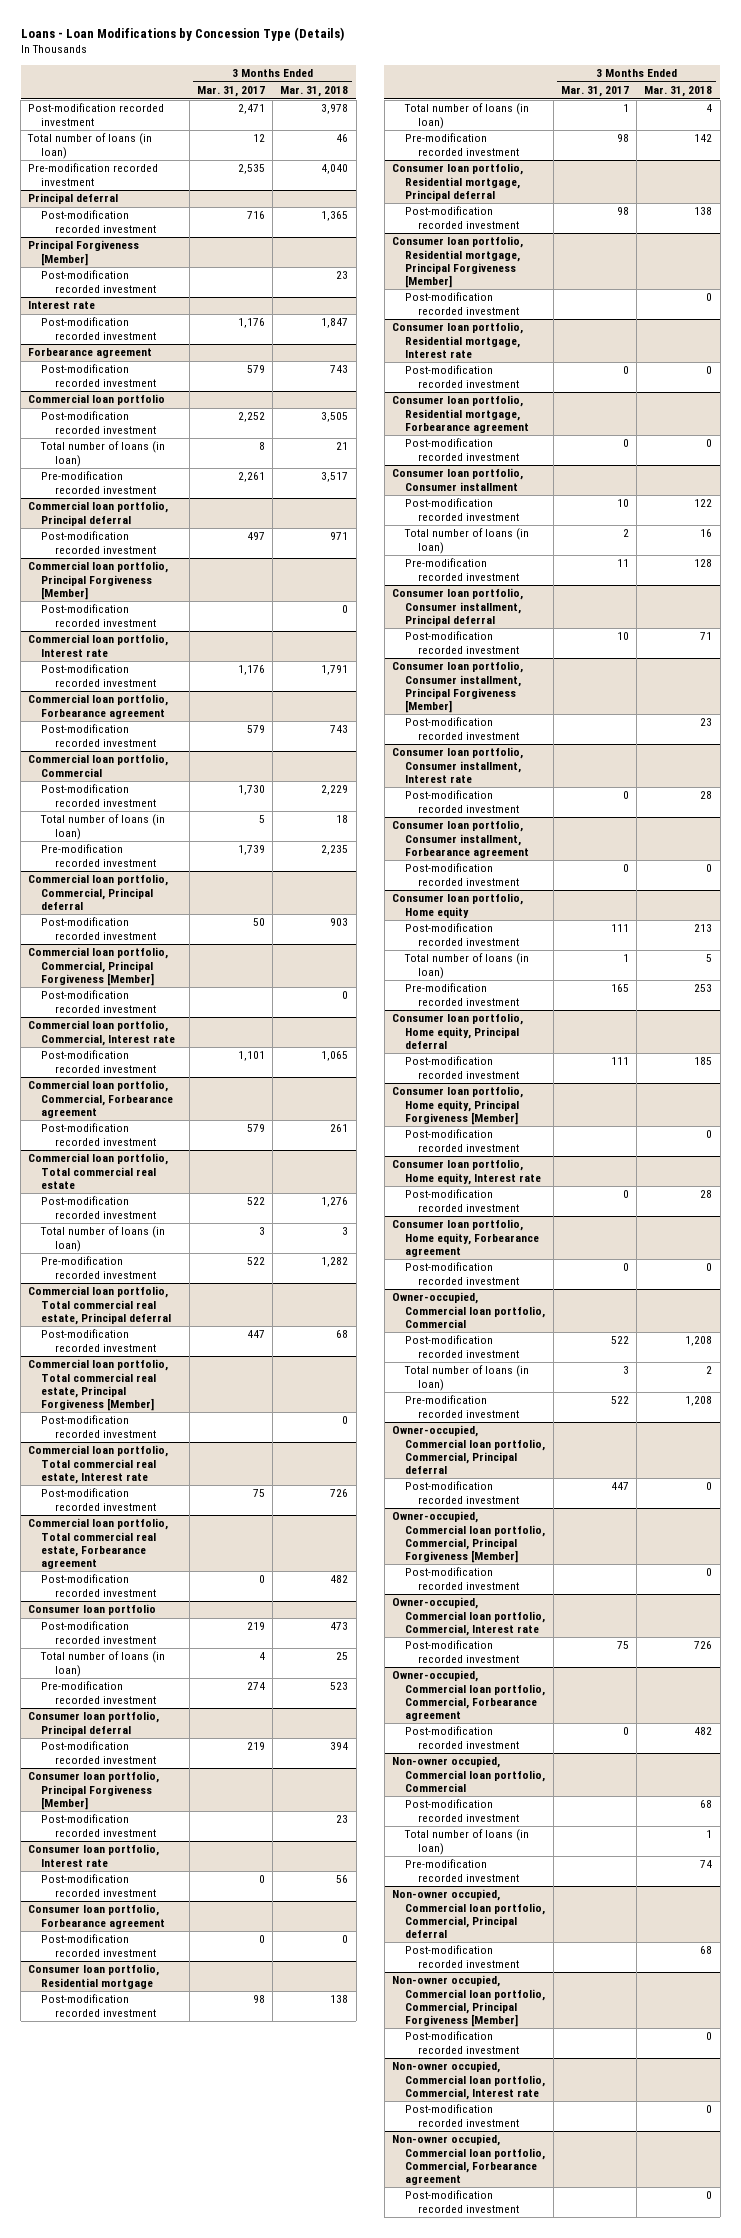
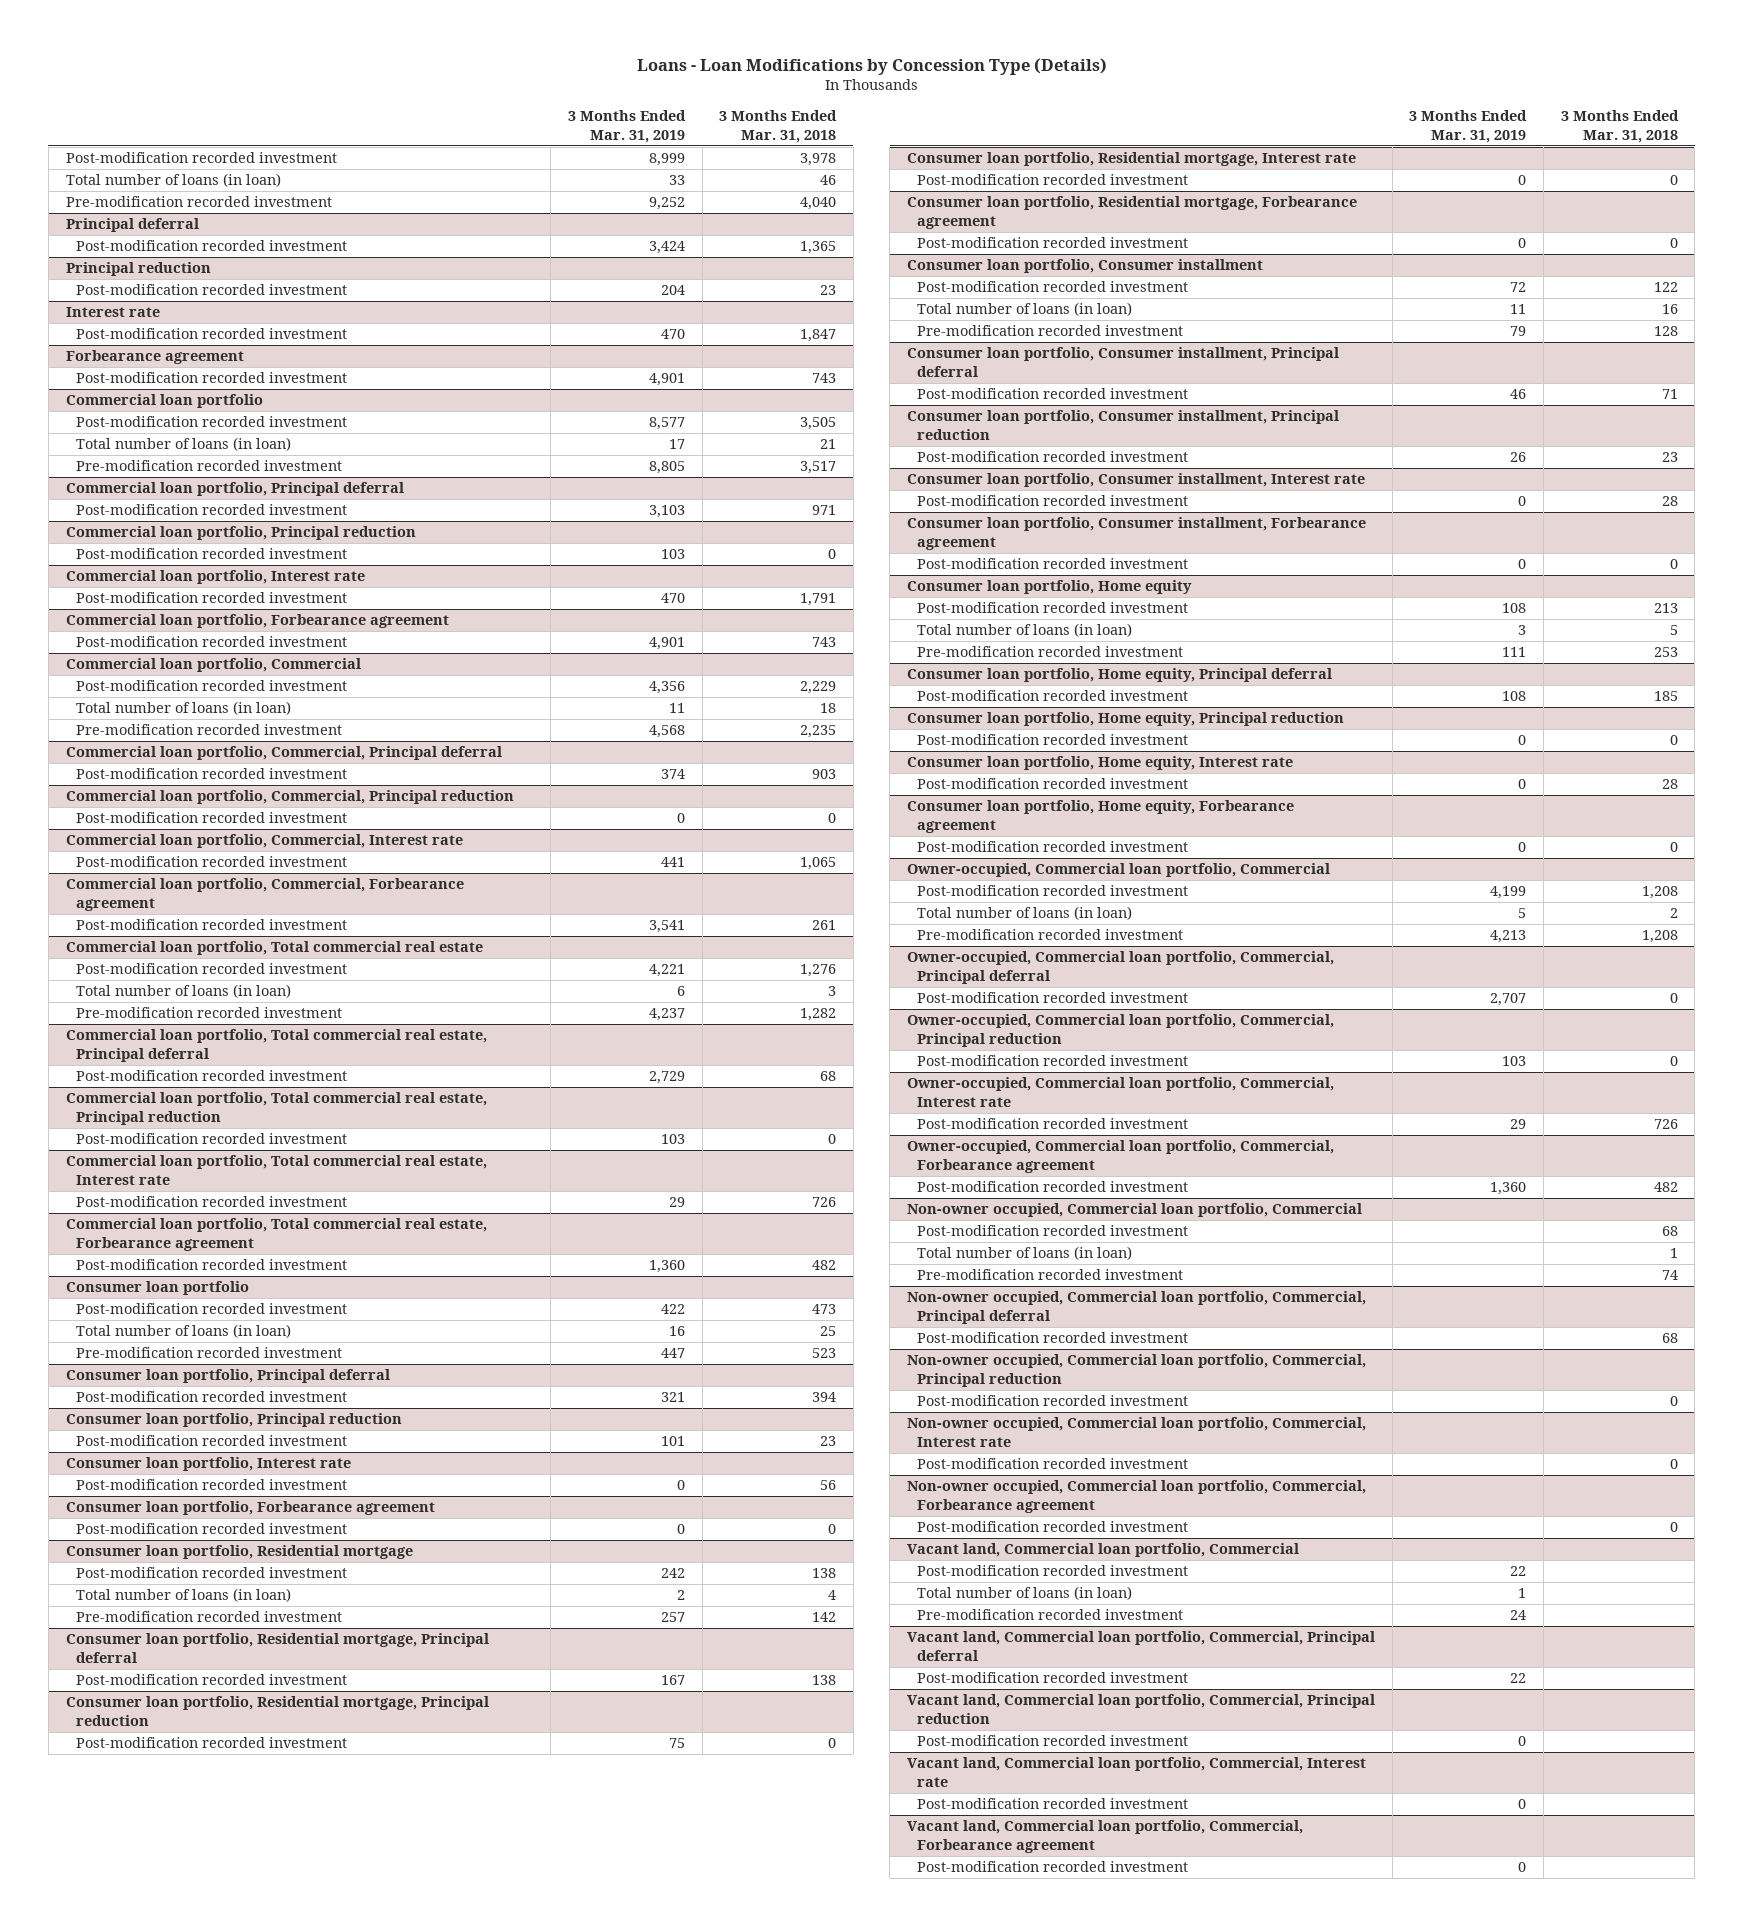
- | 3 Months Ended Mar. 31, 2017 | 3 Months Ended Mar. 31, 2018
+ | 3 Months Ended Mar. 31, 2019 | 3 Months Ended Mar. 31, 2018
- Principal Forgiveness [Member]
+ Principal reduction
- Commercial loan portfolio, Principal Forgiveness [Member]
+ Commercial loan portfolio, Principal reduction
- Commercial loan portfolio, Commercial, Principal Forgiveness [Member]
+ Commercial loan portfolio, Commercial, Principal reduction
- Commercial loan portfolio, Total commercial real estate, Principal Forgiveness [Member]
+ Commercial loan portfolio, Total commercial real estate, Principal reduction
- Consumer loan portfolio, Principal Forgiveness [Member]
+ Consumer loan portfolio, Principal reduction
- Consumer loan portfolio, Residential mortgage, Principal Forgiveness [Member]
+ Consumer loan portfolio, Residential mortgage, Principal reduction
- Consumer loan portfolio, Consumer installment, Principal Forgiveness [Member]
+ Consumer loan portfolio, Consumer installment, Principal reduction
- Consumer loan portfolio, Home equity, Principal Forgiveness [Member]
+ Consumer loan portfolio, Home equity, Principal reduction
- Owner-occupied, Commercial loan portfolio, Commercial, Principal Forgiveness [Member]
+ Owner-occupied, Commercial loan portfolio, Commercial, Principal reduction
- Non-owner occupied, Commercial loan portfolio, Commercial, Principal Forgiveness [Member]
+ Non-owner occupied, Commercial loan portfolio, Commercial, Principal reduction
+ Vacant land, Commercial loan portfolio, Commercial
+ Post-modification recorded investment | 22 |
+ Total number of loans (in loan) | 1 |
+ Pre-modification recorded investment | 24 |
+ Vacant land, Commercial loan portfolio, Commercial, Principal deferral
+ Post-modification recorded investment | 22 |
+ Vacant land, Commercial loan portfolio, Commercial, Principal reduction
+ Post-modification recorded investment | 0 |
+ Vacant land, Commercial loan portfolio, Commercial, Interest rate
+ Post-modification recorded investment | 0 |
+ Vacant land, Commercial loan portfolio, Commercial, Forbearance agreement
+ Post-modification recorded investment | 0 |

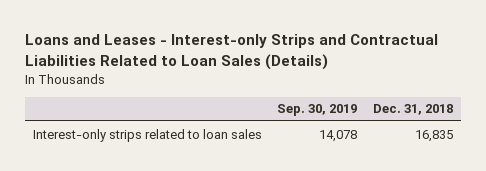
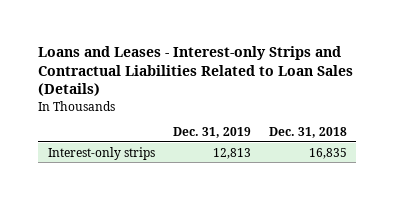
- | Sep. 30, 2019 | Dec. 31, 2018
+ | Dec. 31, 2019 | Dec. 31, 2018
- Interest-only strips related to loan sales | 14,078 | 16,835
+ Interest-only strips | 12,813 | 16,835

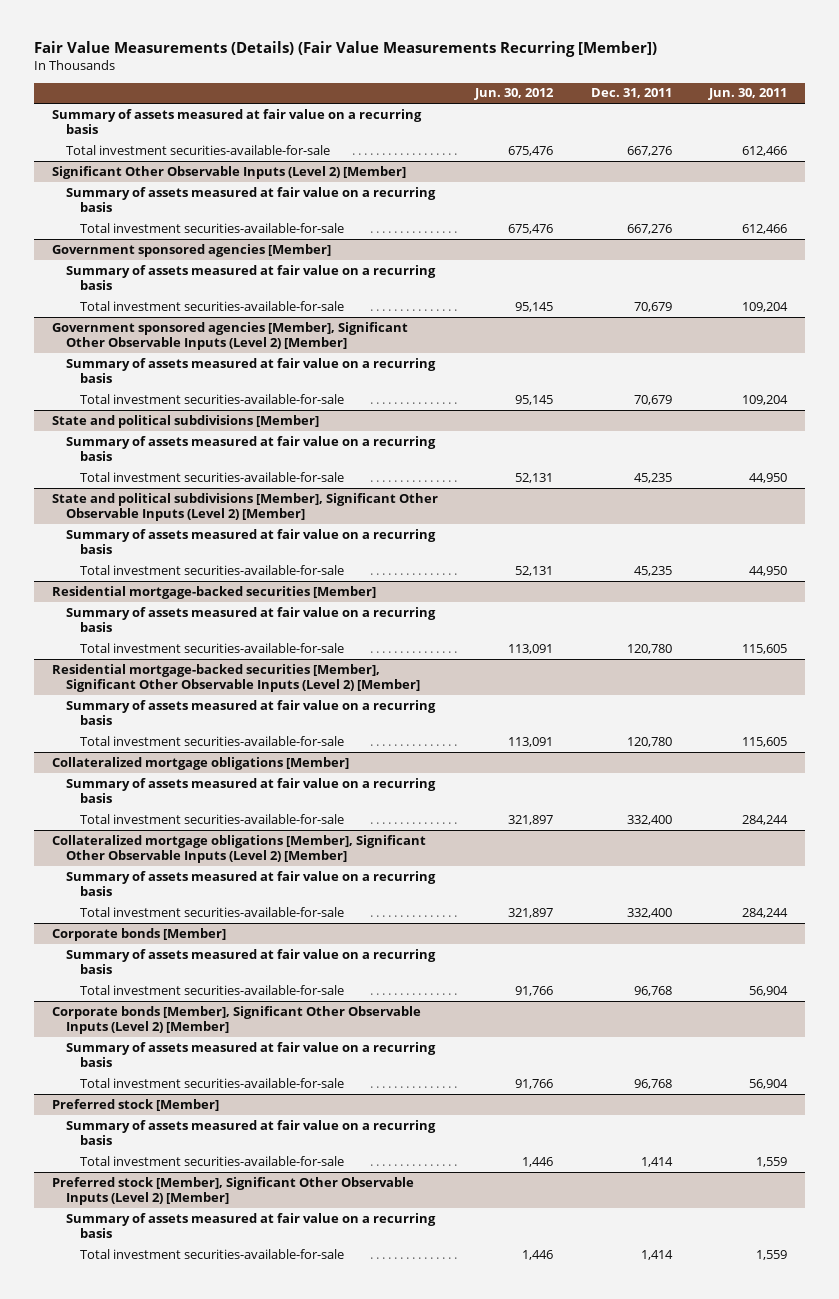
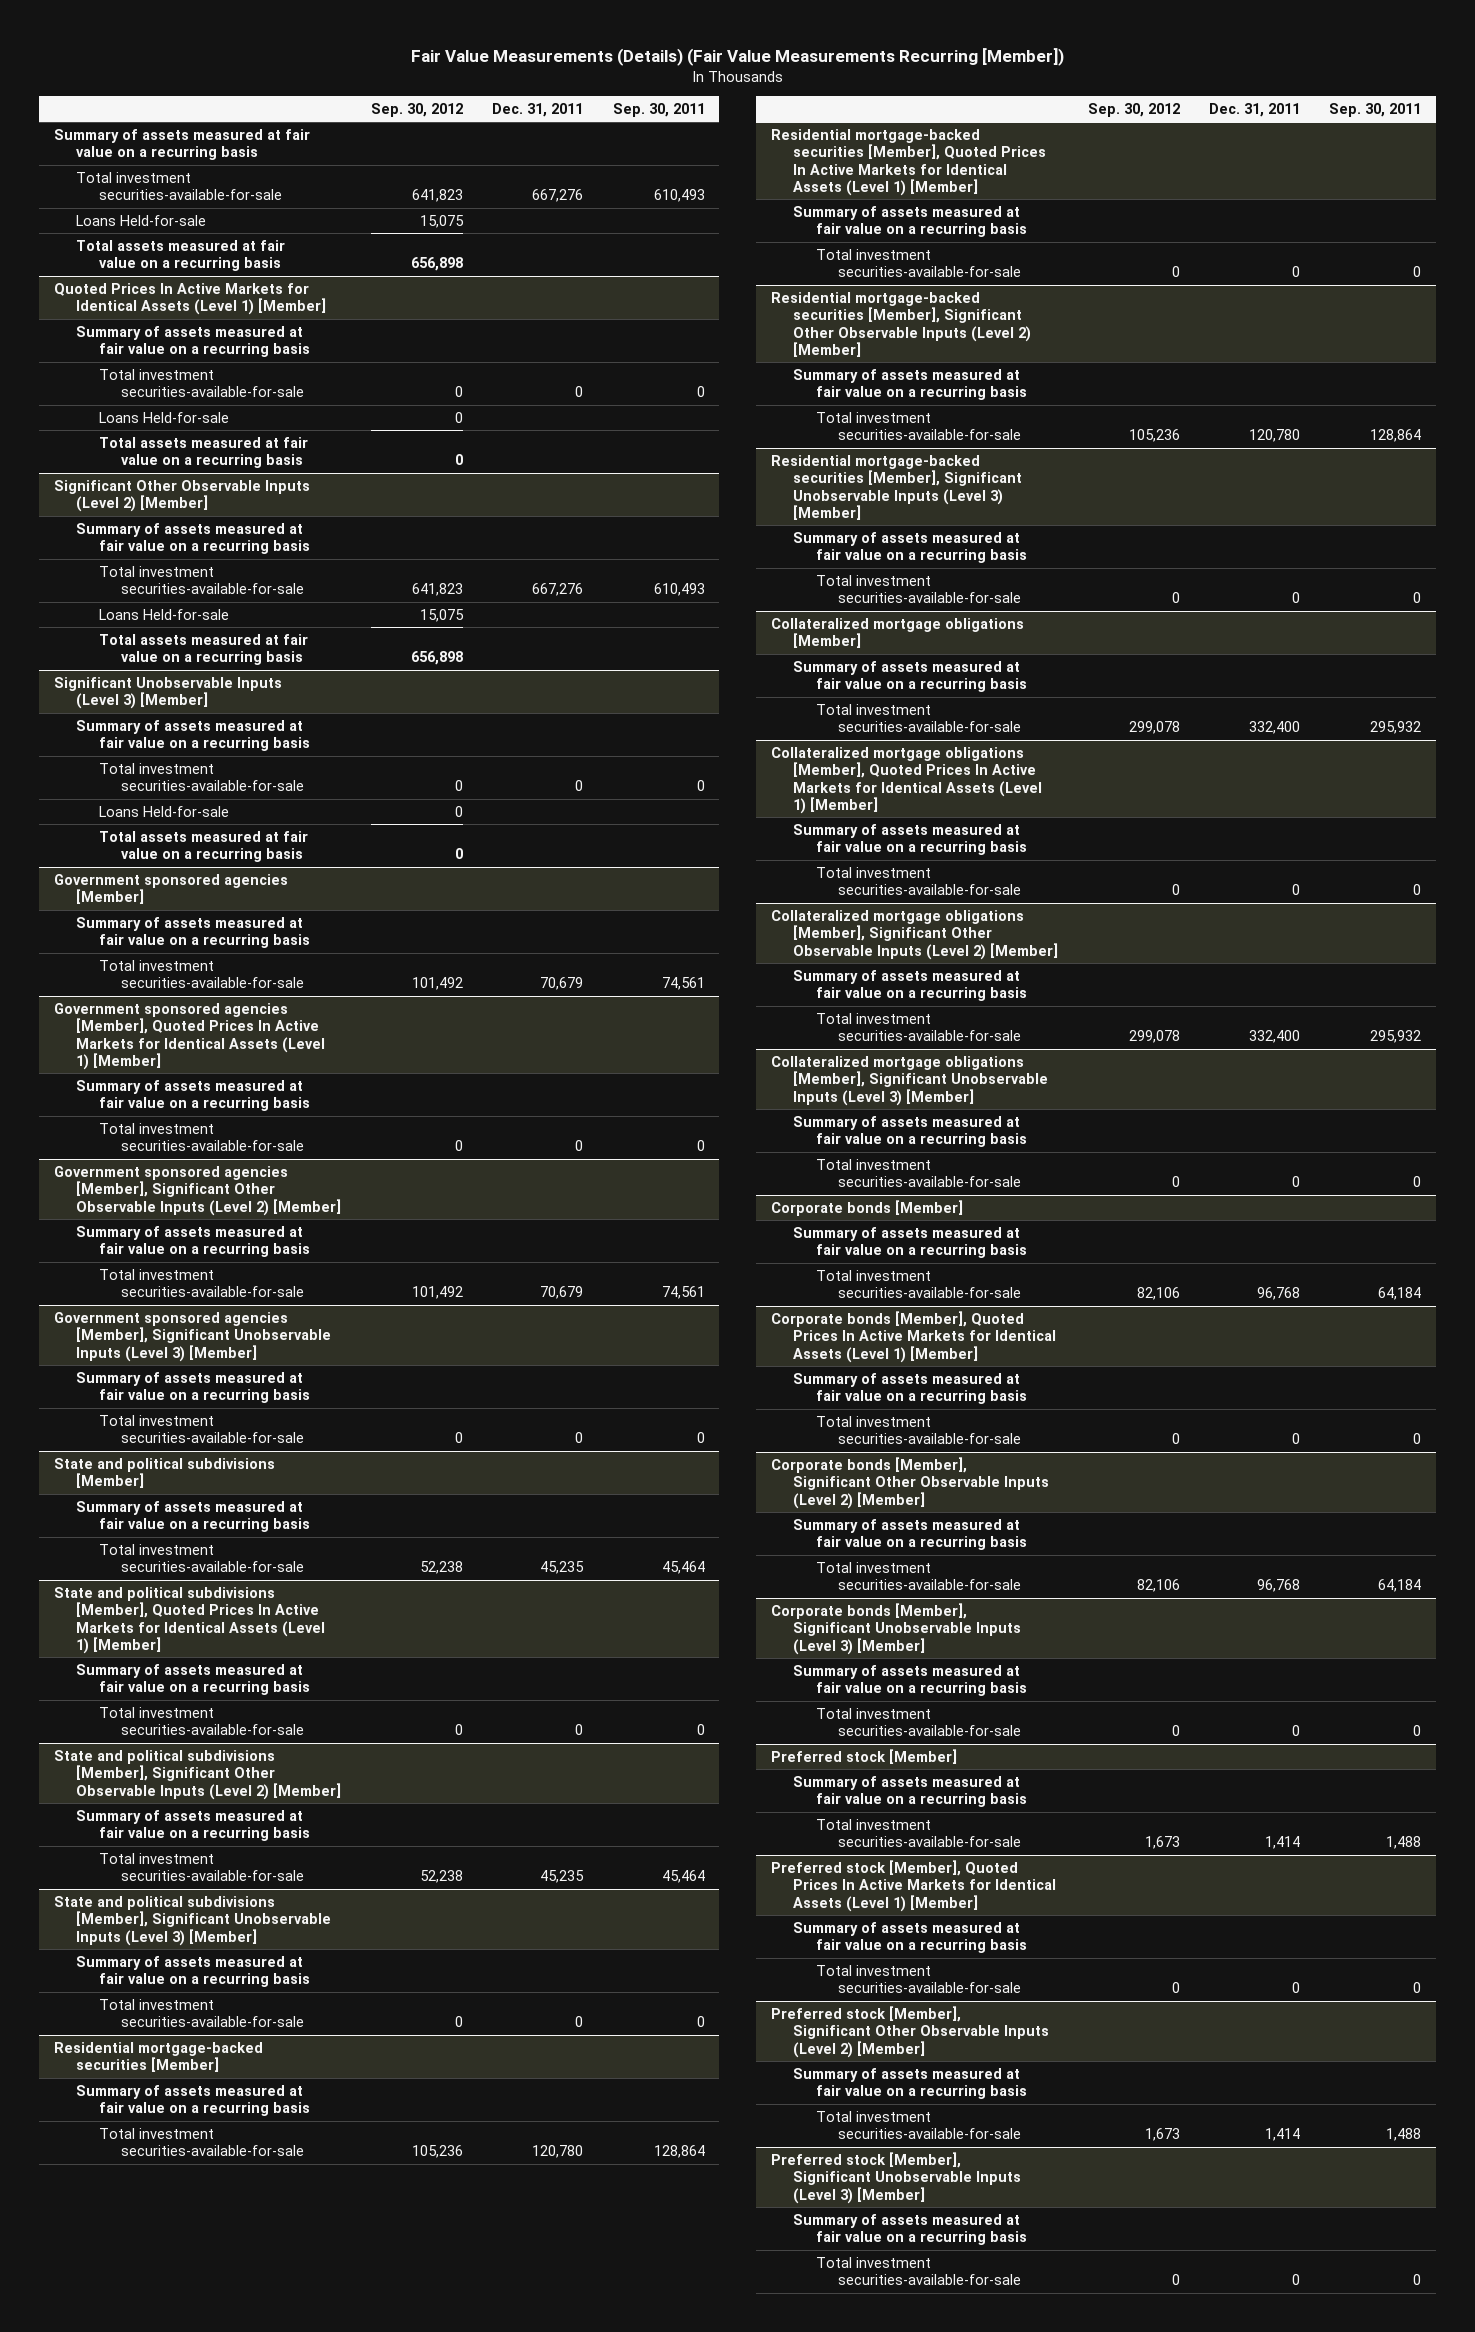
- | Jun. 30, 2012 | Dec. 31, 2011 | Jun. 30, 2011
+ | Sep. 30, 2012 | Dec. 31, 2011 | Sep. 30, 2011
+ Loans Held-for-sale | 15,075 | |
+ Total assets measured at fair value on a recurring basis | 656,898 | |
+ Quoted Prices In Active Markets for Identical Assets (Level 1) [Member]
+ Summary of assets measured at fair value on a recurring basis
+ Total investment securities-available-for-sale | 0 | 0 | 0
+ Loans Held-for-sale | 0 | |
+ Total assets measured at fair value on a recurring basis | 0 | |
@ Significant Other Observable Inputs (Level 2) [Member]
+ Loans Held-for-sale | 15,075 | |
+ Total assets measured at fair value on a recurring basis | 656,898 | |
+ Significant Unobservable Inputs (Level 3) [Member]
+ Summary of assets measured at fair value on a recurring basis
+ Total investment securities-available-for-sale | 0 | 0 | 0
+ Loans Held-for-sale | 0 | |
+ Total assets measured at fair value on a recurring basis | 0 | |
+ Government sponsored agencies [Member], Quoted Prices In Active Markets for Identical Assets (Level 1) [Member]
+ Summary of assets measured at fair value on a recurring basis
+ Total investment securities-available-for-sale | 0 | 0 | 0
+ Government sponsored agencies [Member], Significant Unobservable Inputs (Level 3) [Member]
+ Summary of assets measured at fair value on a recurring basis
+ Total investment securities-available-for-sale | 0 | 0 | 0
+ State and political subdivisions [Member], Quoted Prices In Active Markets for Identical Assets (Level 1) [Member]
+ Summary of assets measured at fair value on a recurring basis
+ Total investment securities-available-for-sale | 0 | 0 | 0
+ State and political subdivisions [Member], Significant Unobservable Inputs (Level 3) [Member]
+ Summary of assets measured at fair value on a recurring basis
+ Total investment securities-available-for-sale | 0 | 0 | 0
+ Residential mortgage-backed securities [Member], Quoted Prices In Active Markets for Identical Assets (Level 1) [Member]
+ Summary of assets measured at fair value on a recurring basis
+ Total investment securities-available-for-sale | 0 | 0 | 0
+ Residential mortgage-backed securities [Member], Significant Unobservable Inputs (Level 3) [Member]
+ Summary of assets measured at fair value on a recurring basis
+ Total investment securities-available-for-sale | 0 | 0 | 0
+ Collateralized mortgage obligations [Member], Quoted Prices In Active Markets for Identical Assets (Level 1) [Member]
+ Summary of assets measured at fair value on a recurring basis
+ Total investment securities-available-for-sale | 0 | 0 | 0
+ Collateralized mortgage obligations [Member], Significant Unobservable Inputs (Level 3) [Member]
+ Summary of assets measured at fair value on a recurring basis
+ Total investment securities-available-for-sale | 0 | 0 | 0
+ Corporate bonds [Member], Quoted Prices In Active Markets for Identical Assets (Level 1) [Member]
+ Summary of assets measured at fair value on a recurring basis
+ Total investment securities-available-for-sale | 0 | 0 | 0
+ Corporate bonds [Member], Significant Unobservable Inputs (Level 3) [Member]
+ Summary of assets measured at fair value on a recurring basis
+ Total investment securities-available-for-sale | 0 | 0 | 0
+ Preferred stock [Member], Quoted Prices In Active Markets for Identical Assets (Level 1) [Member]
+ Summary of assets measured at fair value on a recurring basis
+ Total investment securities-available-for-sale | 0 | 0 | 0
+ Preferred stock [Member], Significant Unobservable Inputs (Level 3) [Member]
+ Summary of assets measured at fair value on a recurring basis
+ Total investment securities-available-for-sale | 0 | 0 | 0

